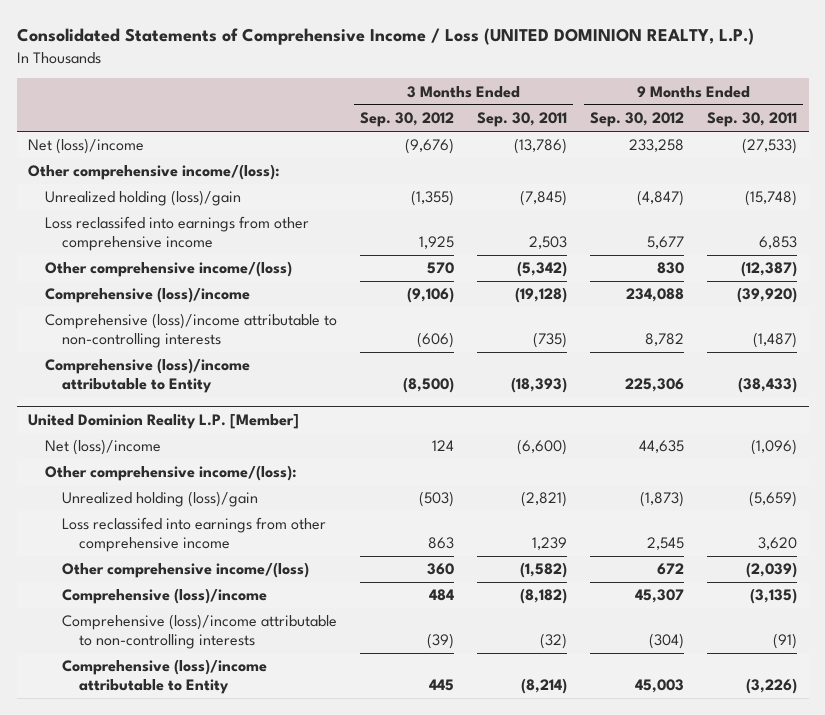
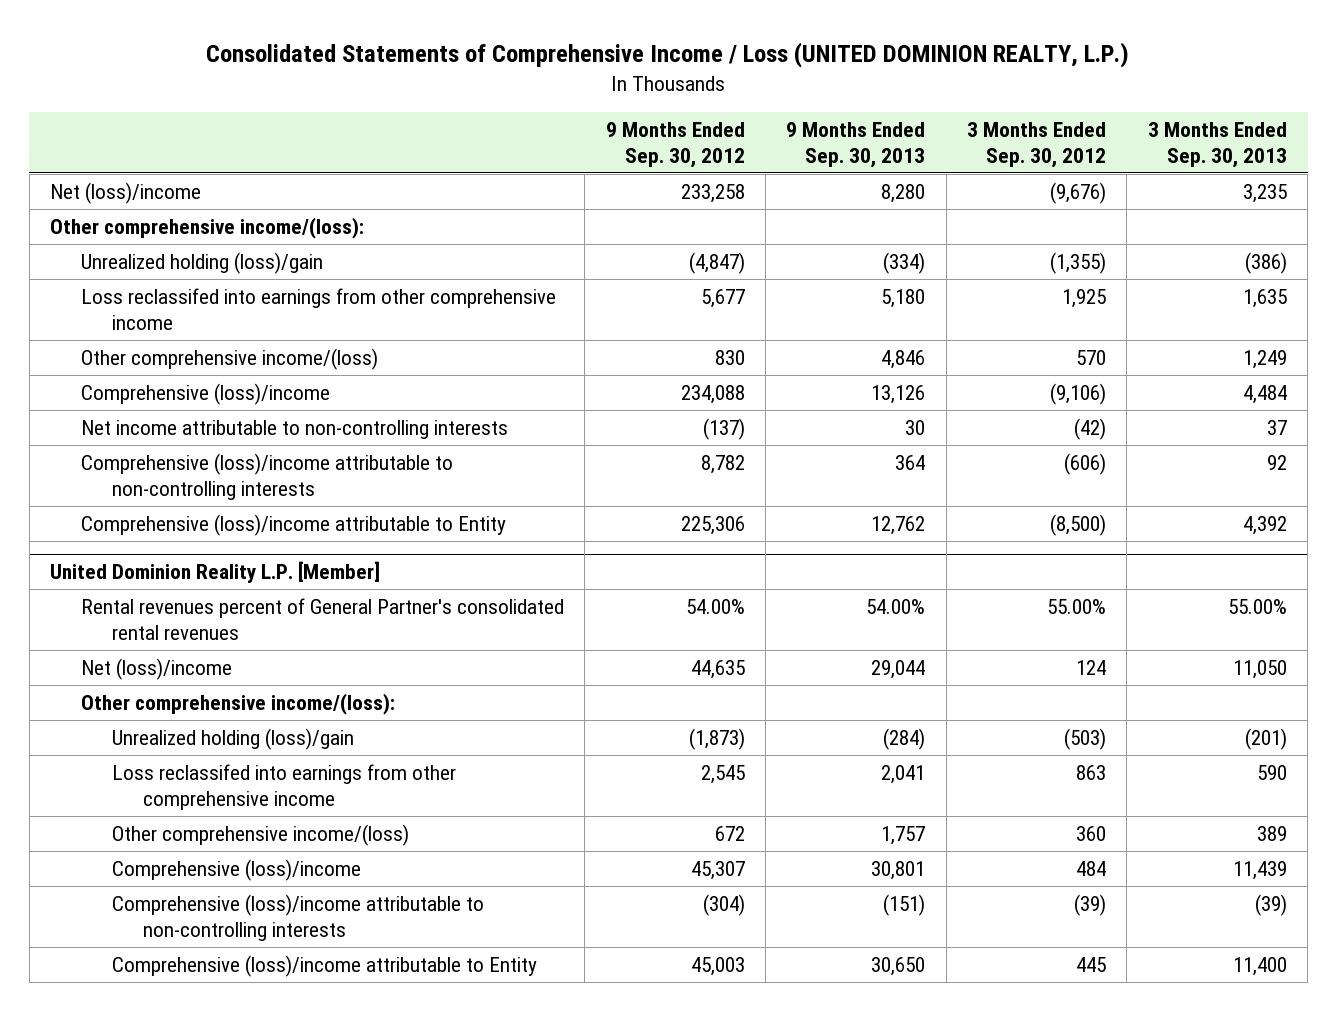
- | 3 Months Ended Sep. 30, 2012 | 3 Months Ended Sep. 30, 2011 | 9 Months Ended Sep. 30, 2012 | 9 Months Ended Sep. 30, 2011
+ | 9 Months Ended Sep. 30, 2012 | 9 Months Ended Sep. 30, 2013 | 3 Months Ended Sep. 30, 2012 | 3 Months Ended Sep. 30, 2013
+ Net income attributable to non-controlling interests | (137) | 30 | (42) | 37
@ United Dominion Reality L.P. [Member]
+ Rental revenues percent of General Partner's consolidated rental revenues | 54.00% | 54.00% | 55.00% | 55.00%

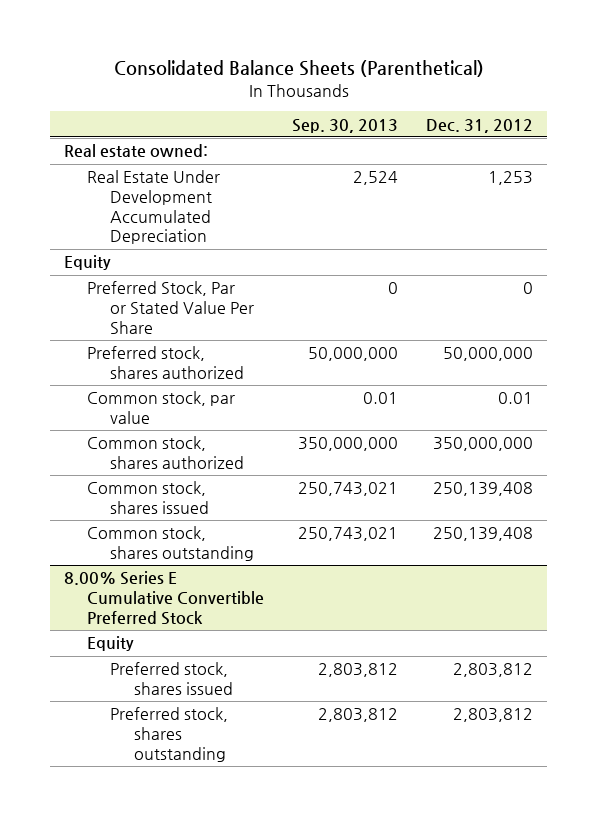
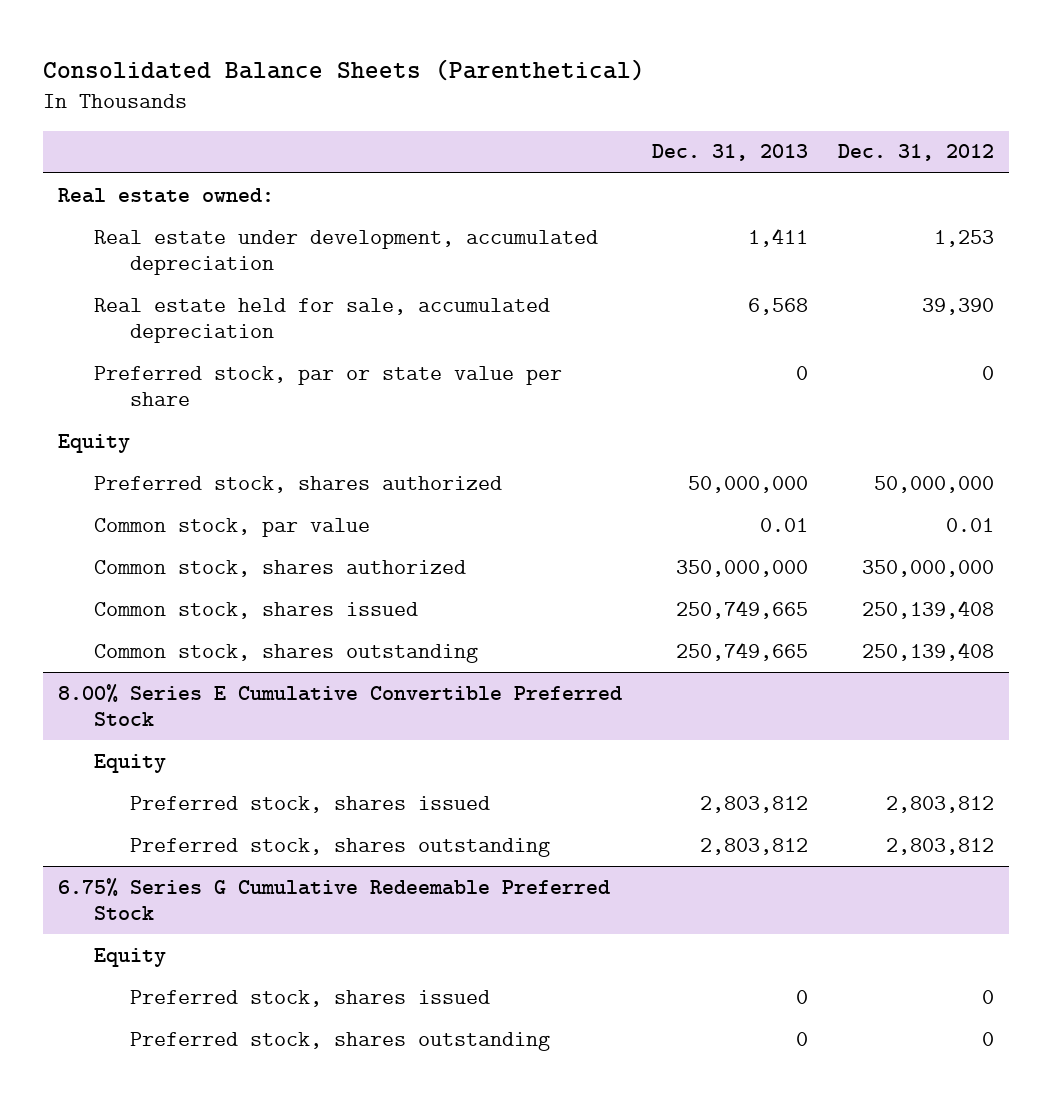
- | Sep. 30, 2013 | Dec. 31, 2012
+ | Dec. 31, 2013 | Dec. 31, 2012
- Real Estate Under Development Accumulated Depreciation | 2,524 | 1,253
+ Real estate under development, accumulated depreciation | 1,411 | 1,253
+ Real estate held for sale, accumulated depreciation | 6,568 | 39,390
+ Preferred stock, par or state value per share | 0 | 0
- Preferred Stock, Par or Stated Value Per Share | 0 | 0
+ 6.75% Series G Cumulative Redeemable Preferred Stock
+ Equity
+ Preferred stock, shares issued | 0 | 0
+ Preferred stock, shares outstanding | 0 | 0

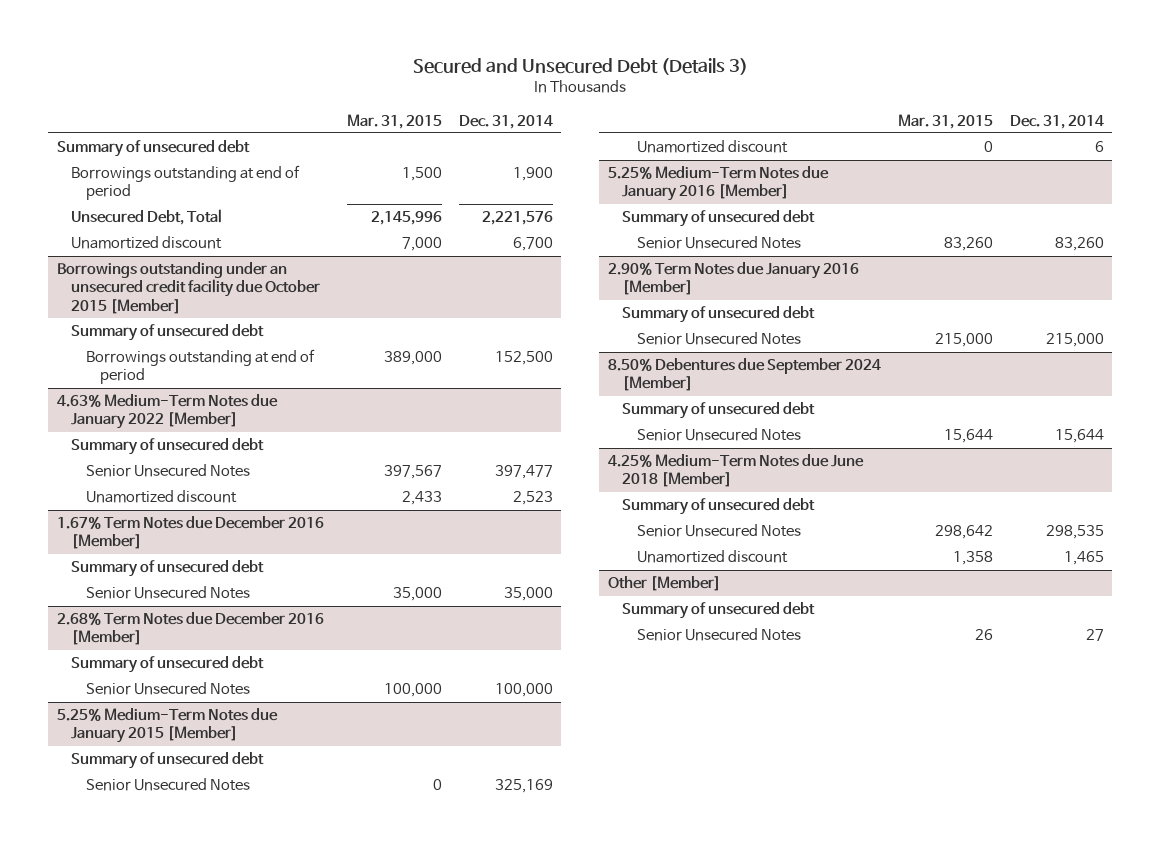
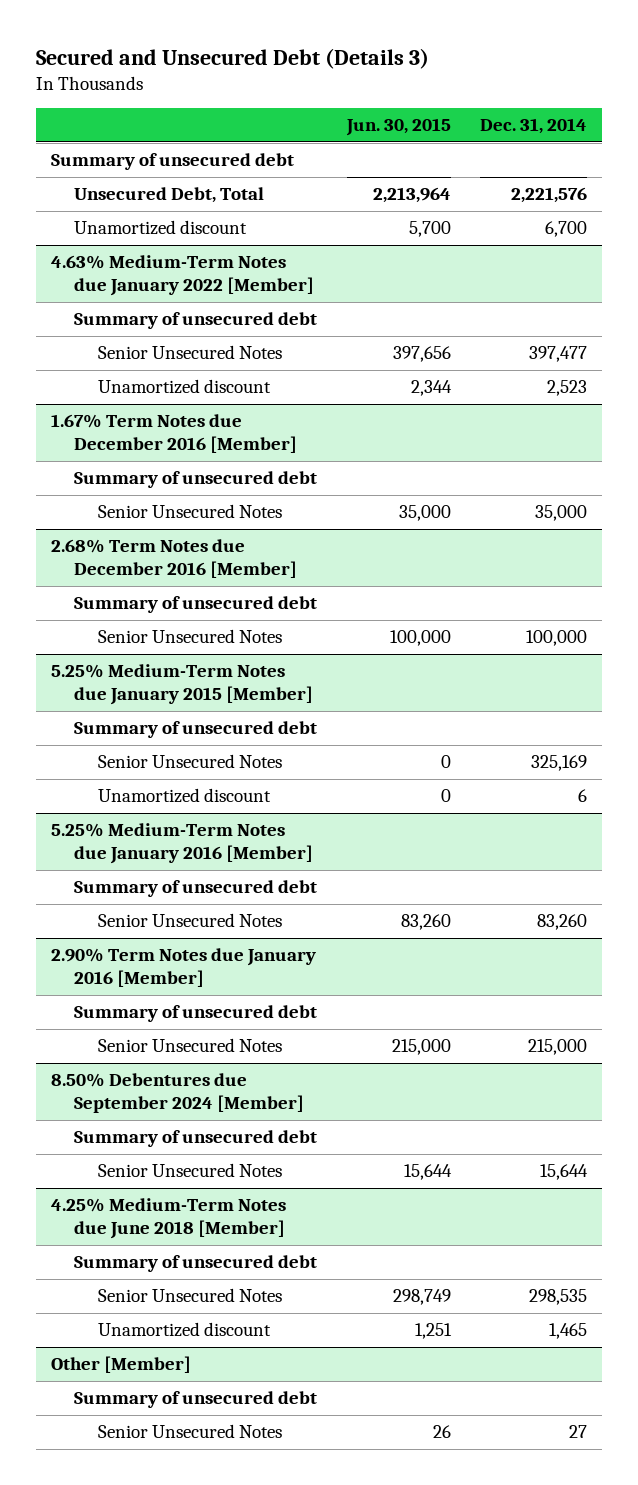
- | Mar. 31, 2015 | Dec. 31, 2014
+ | Jun. 30, 2015 | Dec. 31, 2014
- Borrowings outstanding at end of period | 1,500 | 1,900
- Borrowings outstanding under an unsecured credit facility due October 2015 [Member]
- Summary of unsecured debt
- Borrowings outstanding at end of period | 389,000 | 152,500

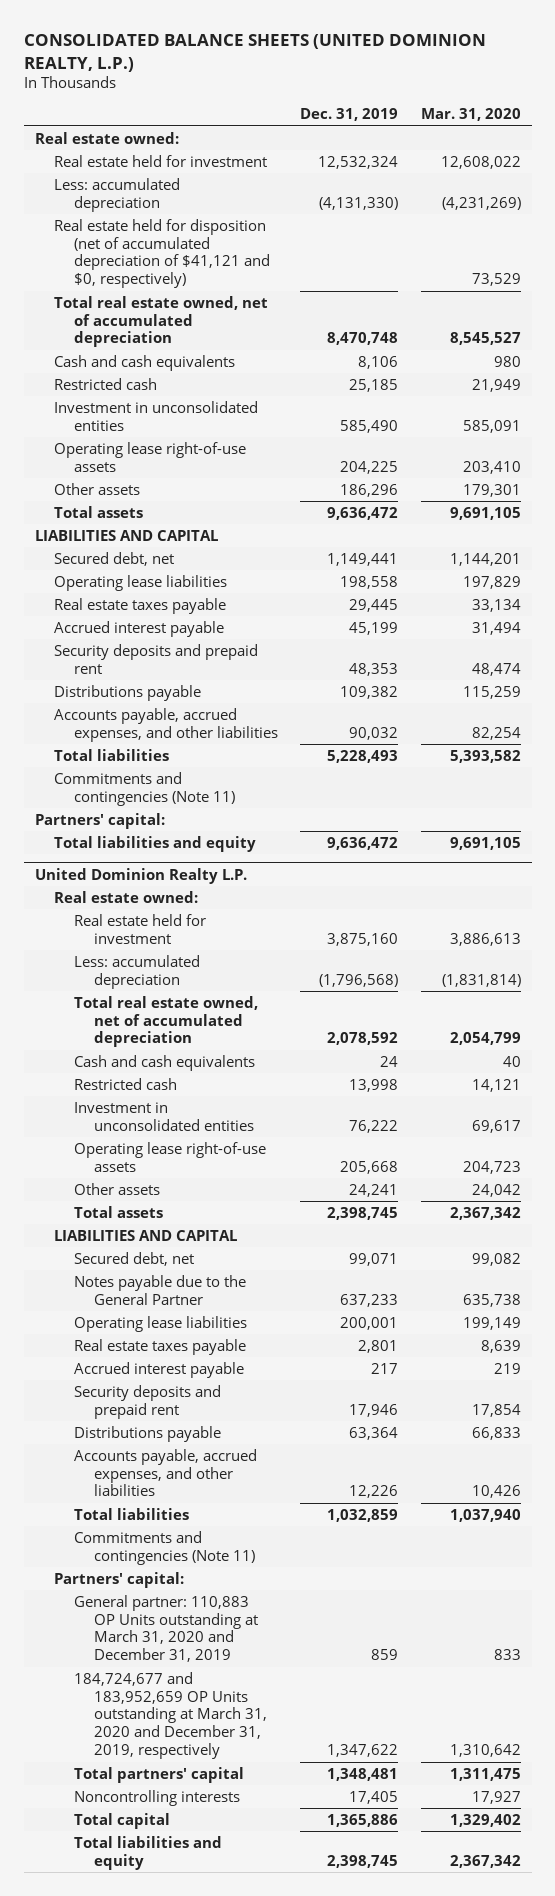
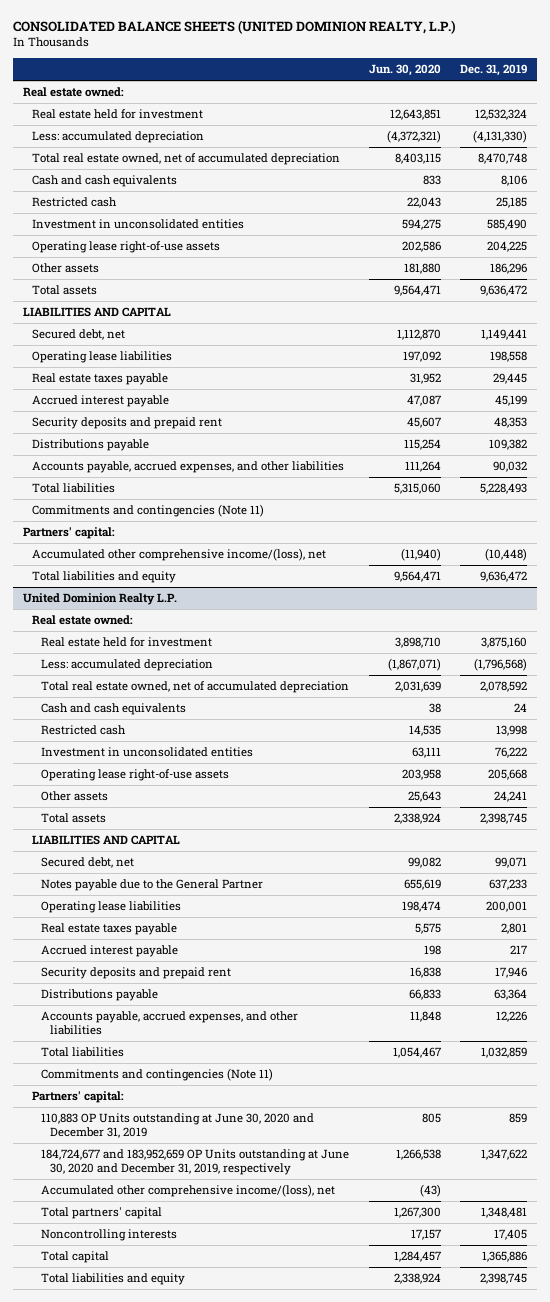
- | Dec. 31, 2019 | Mar. 31, 2020
+ | Jun. 30, 2020 | Dec. 31, 2019
- Real estate held for disposition (net of accumulated depreciation of $41,121 and $0, respectively) | | 73,529
+ Accumulated other comprehensive income/(loss), net | (11,940) | (10,448)
@ United Dominion Realty L.P.
- General partner: 110,883 OP Units outstanding at March 31, 2020 and December 31, 2019 | 859 | 833
- 184,724,677 and 183,952,659 OP Units outstanding at March 31, 2020 and December 31, 2019, respectively | 1,347,622 | 1,310,642
+ 110,883 OP Units outstanding at June 30, 2020 and December 31, 2019 | 805 | 859
+ 184,724,677 and 183,952,659 OP Units outstanding at June 30, 2020 and December 31, 2019, respectively | 1,266,538 | 1,347,622
+ Accumulated other comprehensive income/(loss), net | (43) |

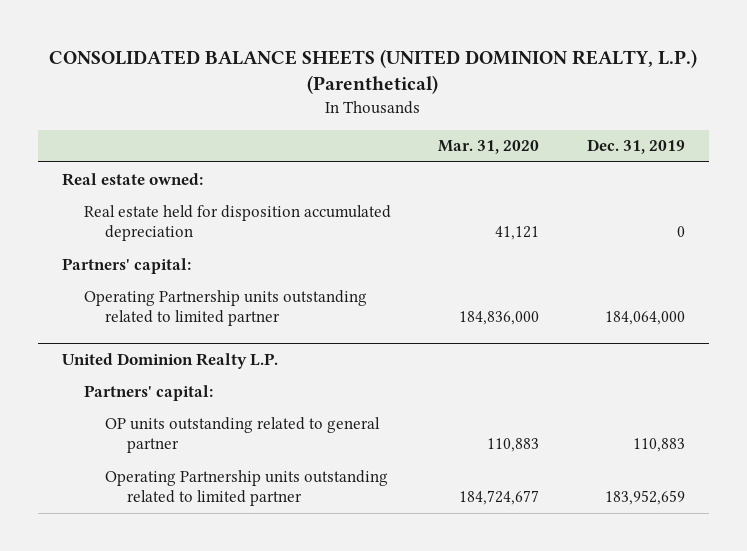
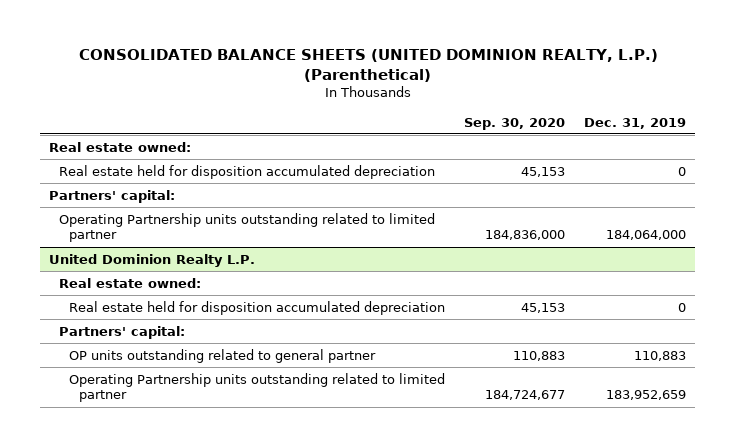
- | Mar. 31, 2020 | Dec. 31, 2019
+ | Sep. 30, 2020 | Dec. 31, 2019
@ United Dominion Realty L.P.
+ Real estate owned:
+ Real estate held for disposition accumulated depreciation | 45,153 | 0

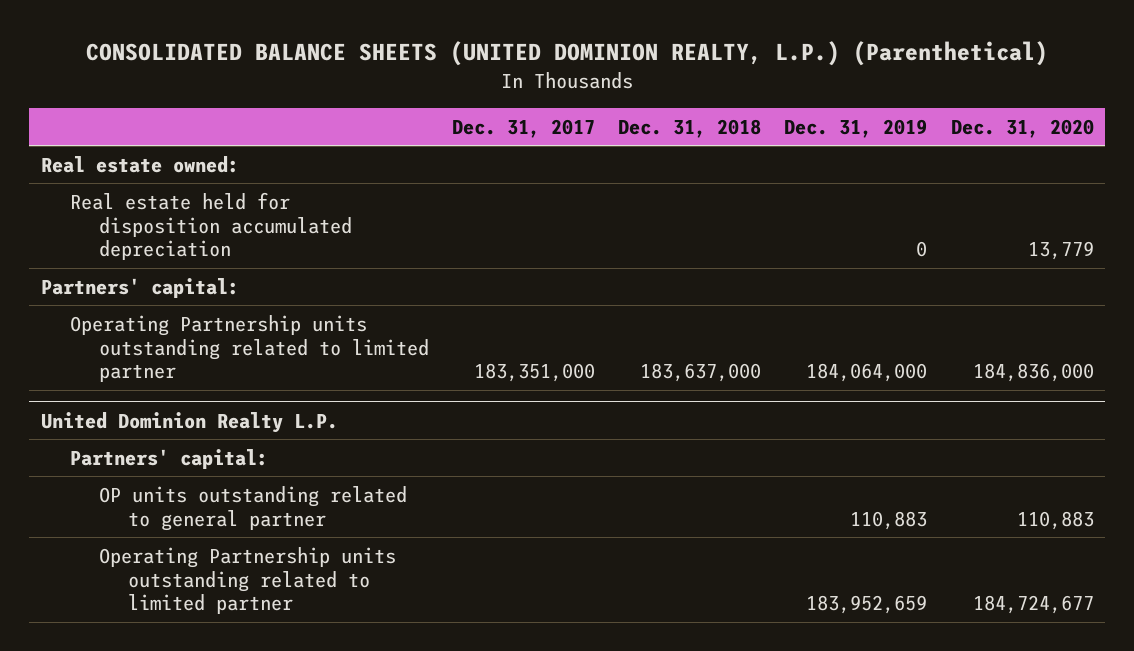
- | Sep. 30, 2020 | Dec. 31, 2019
+ | Dec. 31, 2017 | Dec. 31, 2018 | Dec. 31, 2019 | Dec. 31, 2020
@ United Dominion Realty L.P.
- Real estate owned:
- Real estate held for disposition accumulated depreciation | 45,153 | 0

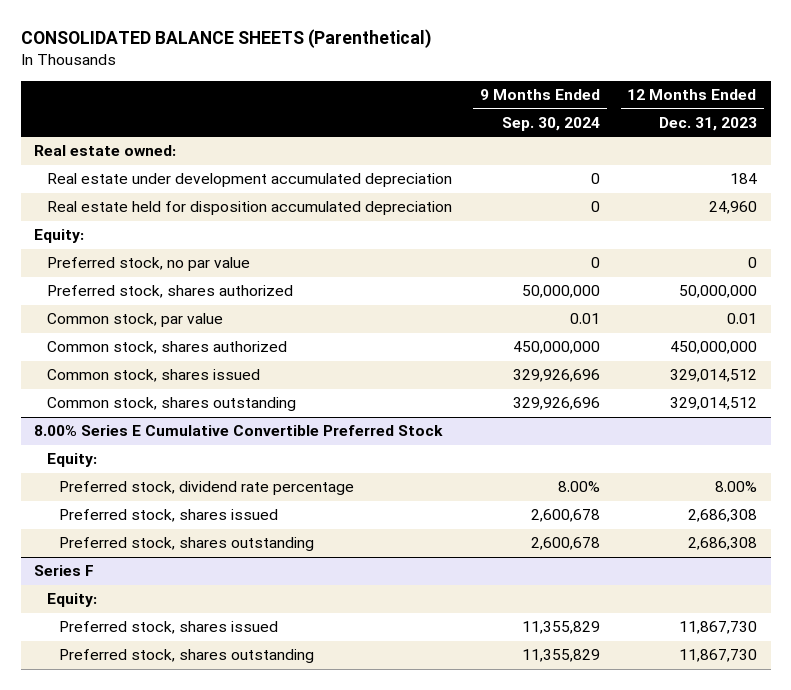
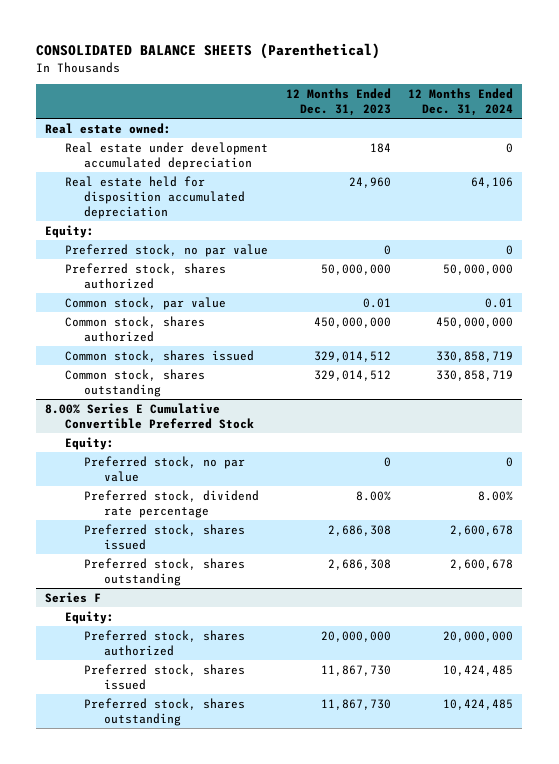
- | 9 Months Ended Sep. 30, 2024 | 12 Months Ended Dec. 31, 2023
+ | 12 Months Ended Dec. 31, 2023 | 12 Months Ended Dec. 31, 2024
@ 8.00% Series E Cumulative Convertible Preferred Stock
+ Preferred stock, no par value | 0 | 0
@ Series F
+ Preferred stock, shares authorized | 20,000,000 | 20,000,000

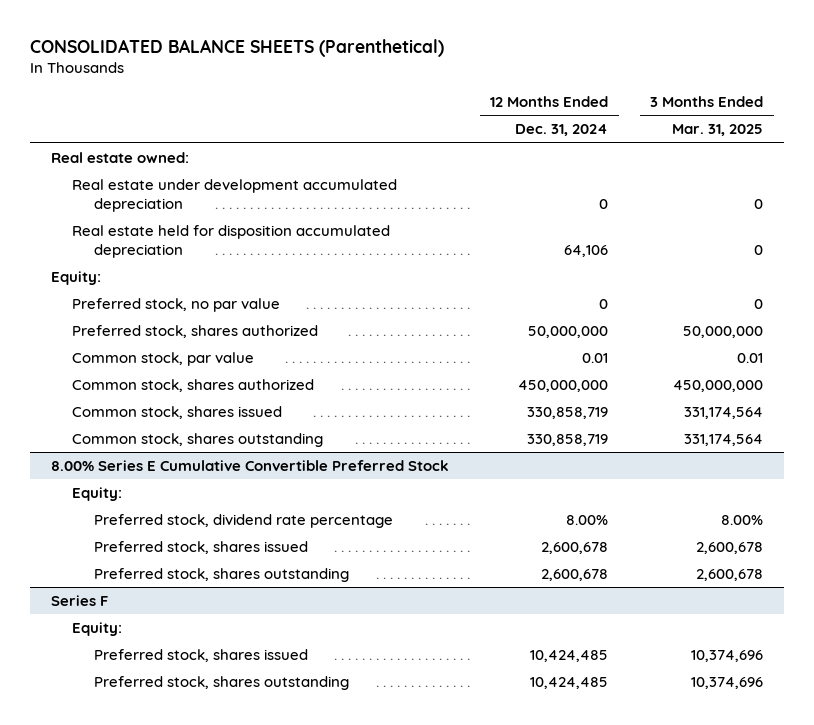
- | 12 Months Ended Dec. 31, 2023 | 12 Months Ended Dec. 31, 2024
+ | 12 Months Ended Dec. 31, 2024 | 3 Months Ended Mar. 31, 2025
@ 8.00% Series E Cumulative Convertible Preferred Stock
- Preferred stock, no par value | 0 | 0
@ Series F
- Preferred stock, shares authorized | 20,000,000 | 20,000,000

